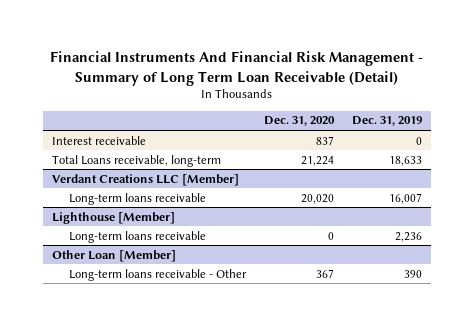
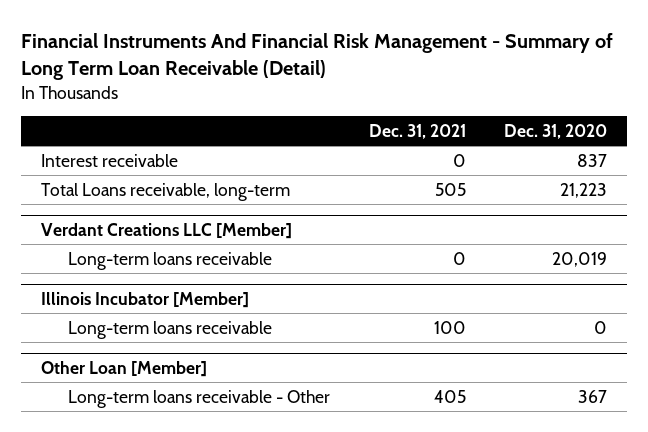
- | Dec. 31, 2020 | Dec. 31, 2019
+ | Dec. 31, 2021 | Dec. 31, 2020
- Total Loans receivable, long-term | 21,224 | 18,633
+ Total Loans receivable, long-term | 505 | 21,223
@ Verdant Creations LLC [Member]
- Long-term loans receivable | 20,020 | 16,007
- Lighthouse [Member]
@ Verdant Creations LLC [Member]
+ Long-term loans receivable | 0 | 20,019
+ Illinois Incubator [Member]

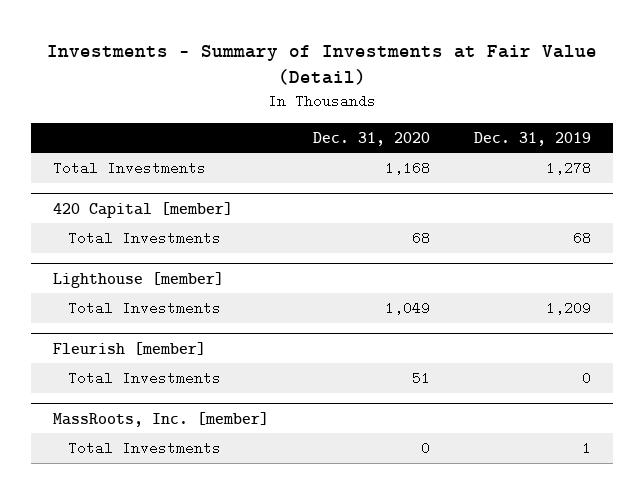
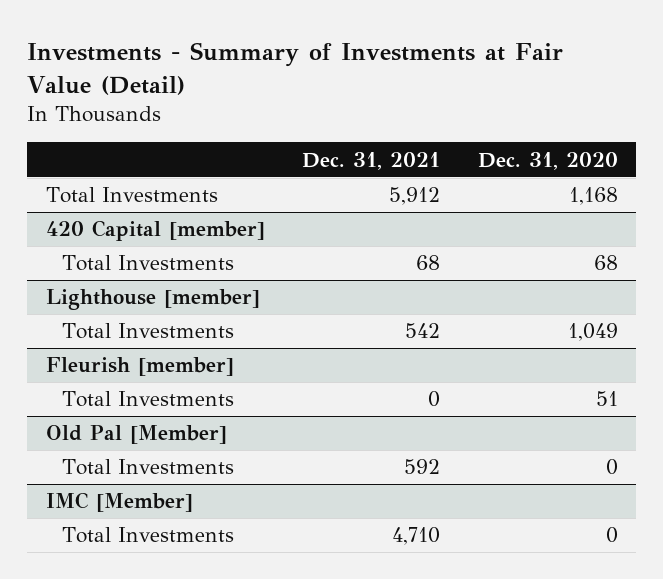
- | Dec. 31, 2020 | Dec. 31, 2019
+ | Dec. 31, 2021 | Dec. 31, 2020
- MassRoots, Inc. [member]
+ Old Pal [Member]
+ IMC [Member]
+ Total Investments | 4,710 | 0

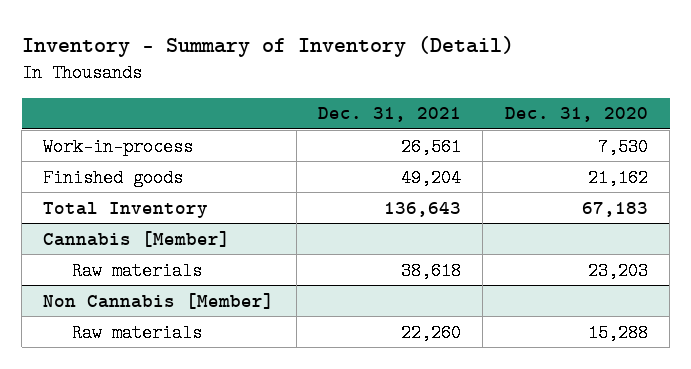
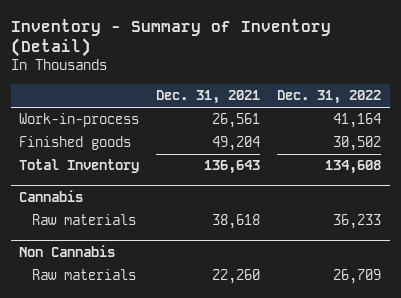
- | Dec. 31, 2021 | Dec. 31, 2020
+ | Dec. 31, 2021 | Dec. 31, 2022
- Cannabis [Member]
+ Cannabis
- Non Cannabis [Member]
+ Non Cannabis

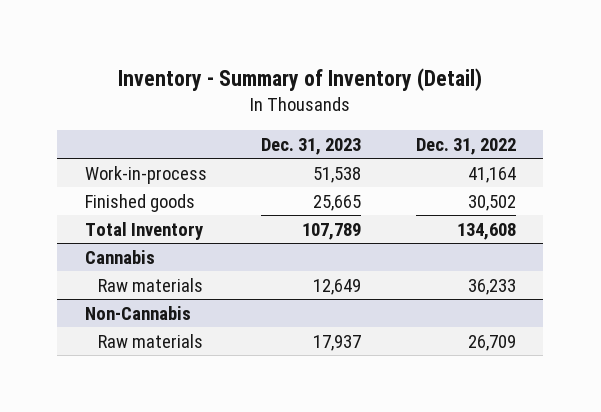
- | Dec. 31, 2021 | Dec. 31, 2022
+ | Dec. 31, 2023 | Dec. 31, 2022
- Non Cannabis
+ Non-Cannabis

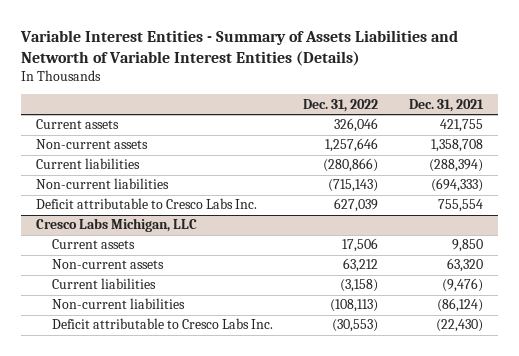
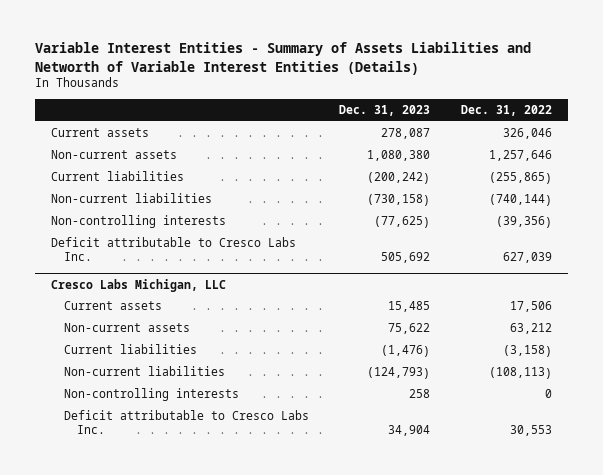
- | Dec. 31, 2022 | Dec. 31, 2021
+ | Dec. 31, 2023 | Dec. 31, 2022
- Current liabilities | (280,866) | (288,394)
- Non-current liabilities | (715,143) | (694,333)
+ Current liabilities | (200,242) | (255,865)
+ Non-current liabilities | (730,158) | (740,144)
+ Non-controlling interests | (77,625) | (39,356)
@ Cresco Labs Michigan, LLC
- Deficit attributable to Cresco Labs Inc. | (30,553) | (22,430)
+ Non-controlling interests | 258 | 0
+ Deficit attributable to Cresco Labs Inc. | 34,904 | 30,553

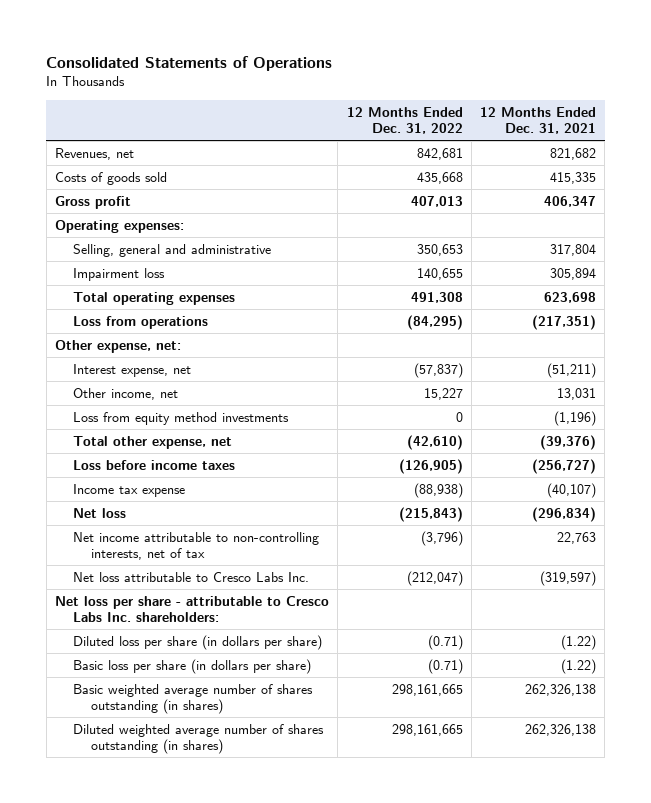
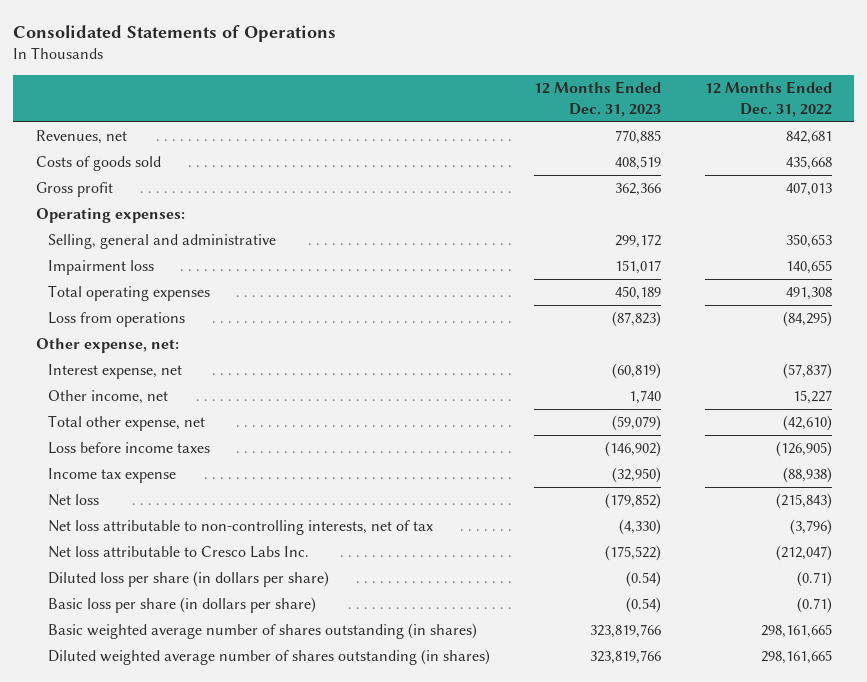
- | 12 Months Ended Dec. 31, 2022 | 12 Months Ended Dec. 31, 2021
+ | 12 Months Ended Dec. 31, 2023 | 12 Months Ended Dec. 31, 2022
- Loss from equity method investments | 0 | (1,196)
- Net income attributable to non-controlling interests, net of tax | (3,796) | 22,763
+ Net loss attributable to non-controlling interests, net of tax | (4,330) | (3,796)
- Net loss per share - attributable to Cresco Labs Inc. shareholders:

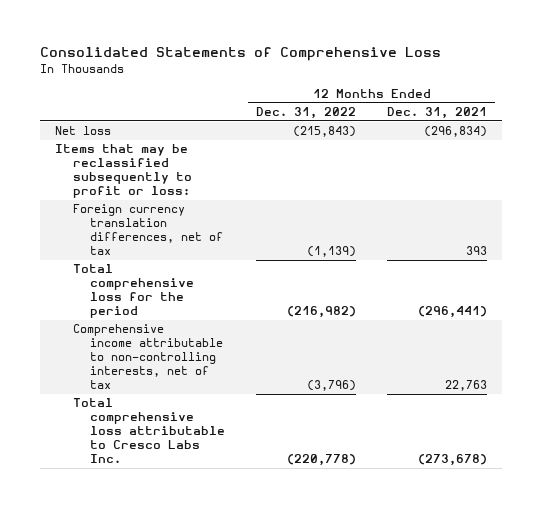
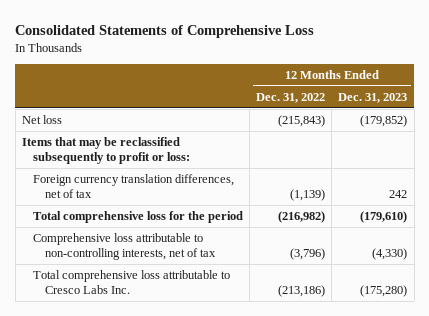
- | 12 Months Ended Dec. 31, 2022 | 12 Months Ended Dec. 31, 2021
+ | 12 Months Ended Dec. 31, 2022 | 12 Months Ended Dec. 31, 2023
- Comprehensive income attributable to non-controlling interests, net of tax | (3,796) | 22,763
- Total comprehensive loss attributable to Cresco Labs Inc. | (220,778) | (273,678)
+ Comprehensive loss attributable to non-controlling interests, net of tax | (3,796) | (4,330)
+ Total comprehensive loss attributable to Cresco Labs Inc. | (213,186) | (175,280)

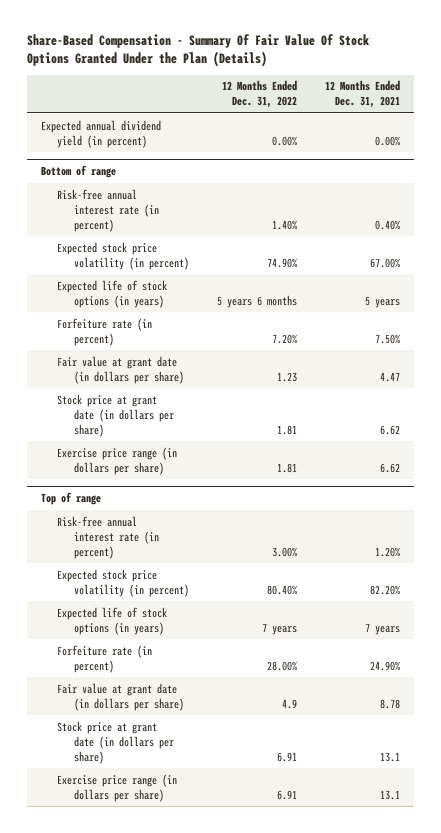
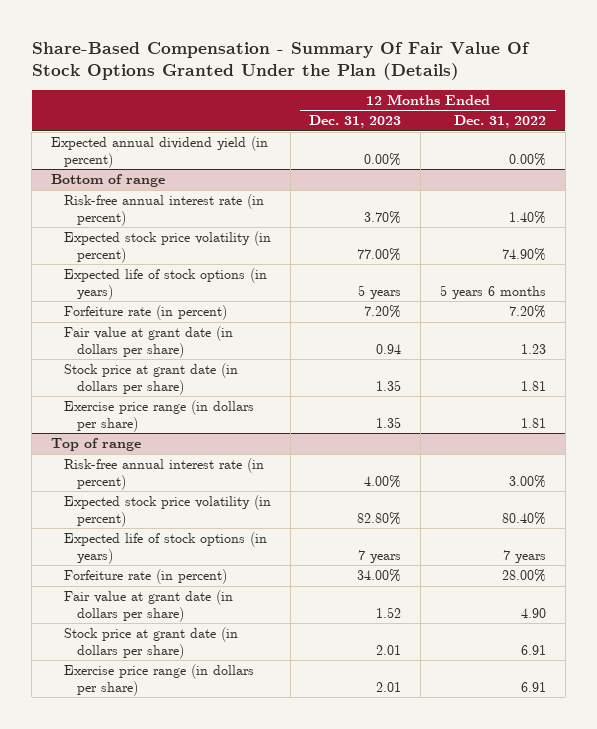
- | 12 Months Ended Dec. 31, 2022 | 12 Months Ended Dec. 31, 2021
+ | 12 Months Ended Dec. 31, 2023 | 12 Months Ended Dec. 31, 2022
@ Top of range
- Fair value at grant date (in dollars per share) | 4.9 | 8.78
+ Fair value at grant date (in dollars per share) | 1.52 | 4.90

